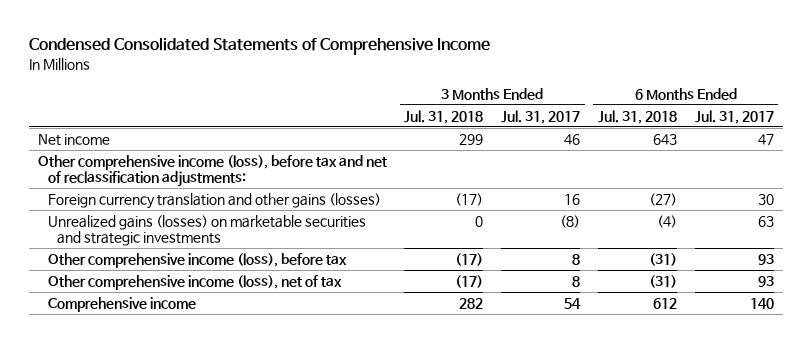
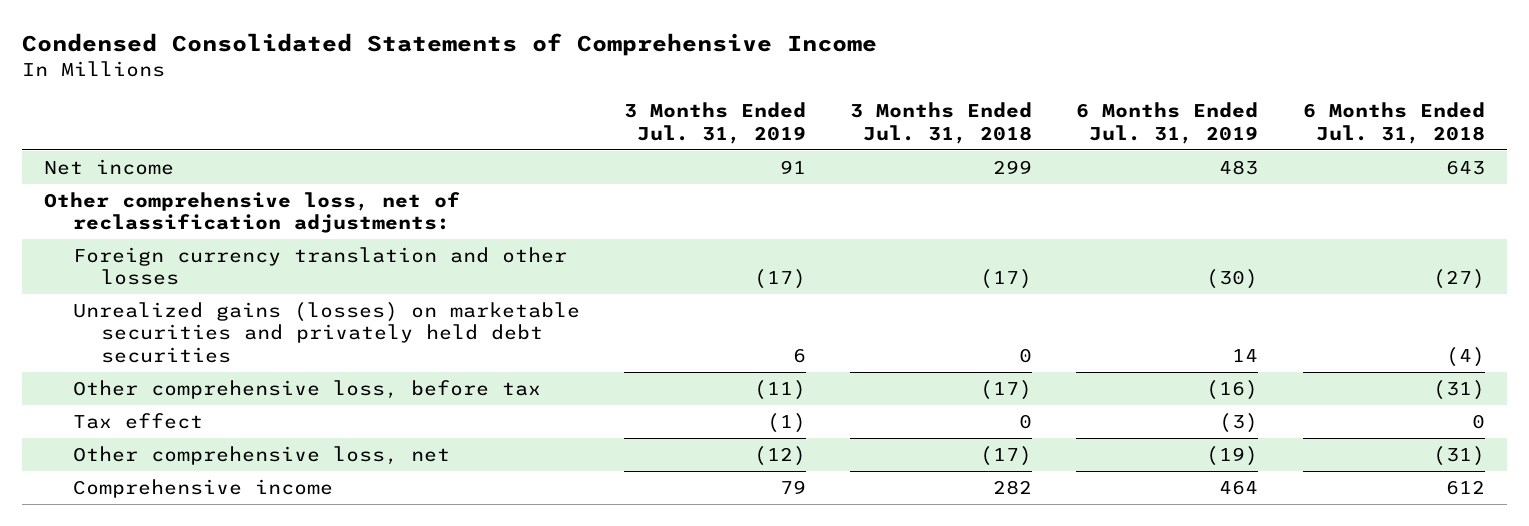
- | 3 Months Ended Jul. 31, 2018 | 3 Months Ended Jul. 31, 2017 | 6 Months Ended Jul. 31, 2018 | 6 Months Ended Jul. 31, 2017
+ | 3 Months Ended Jul. 31, 2019 | 3 Months Ended Jul. 31, 2018 | 6 Months Ended Jul. 31, 2019 | 6 Months Ended Jul. 31, 2018
- Other comprehensive income (loss), before tax and net of reclassification adjustments:
- Foreign currency translation and other gains (losses) | (17) | 16 | (27) | 30
- Unrealized gains (losses) on marketable securities and strategic investments | 0 | (8) | (4) | 63
- Other comprehensive income (loss), before tax | (17) | 8 | (31) | 93
- Other comprehensive income (loss), net of tax | (17) | 8 | (31) | 93
+ Other comprehensive loss, net of reclassification adjustments:
+ Foreign currency translation and other losses | (17) | (17) | (30) | (27)
+ Unrealized gains (losses) on marketable securities and privately held debt securities | 6 | 0 | 14 | (4)
+ Other comprehensive loss, before tax | (11) | (17) | (16) | (31)
+ Tax effect | (1) | 0 | (3) | 0
+ Other comprehensive loss, net | (12) | (17) | (19) | (31)

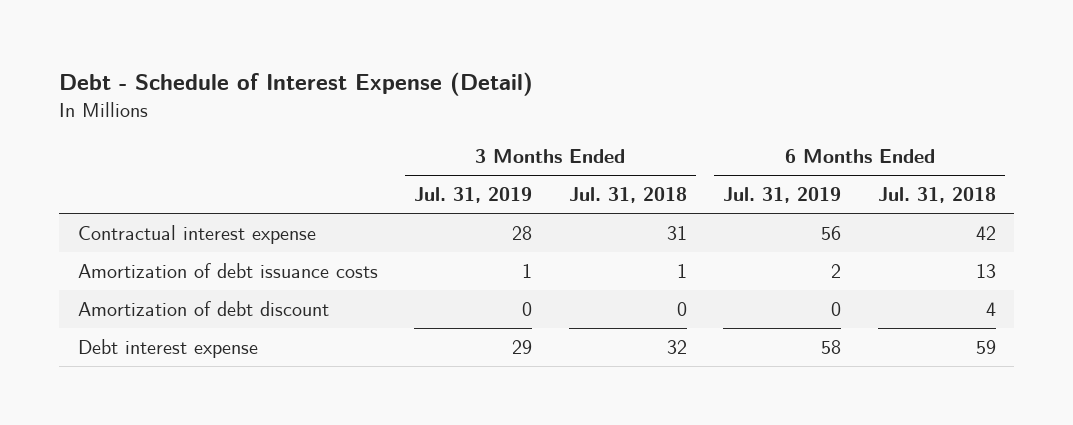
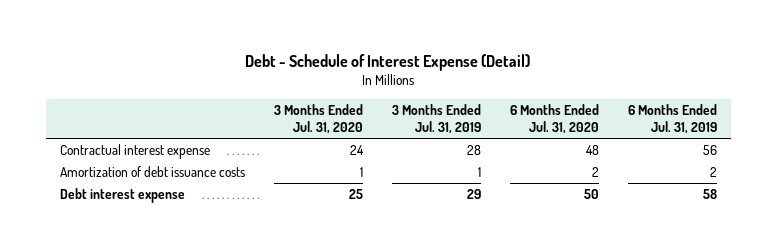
- | 3 Months Ended Jul. 31, 2019 | 3 Months Ended Jul. 31, 2018 | 6 Months Ended Jul. 31, 2019 | 6 Months Ended Jul. 31, 2018
+ | 3 Months Ended Jul. 31, 2020 | 3 Months Ended Jul. 31, 2019 | 6 Months Ended Jul. 31, 2020 | 6 Months Ended Jul. 31, 2019
- Amortization of debt discount | 0 | 0 | 0 | 4

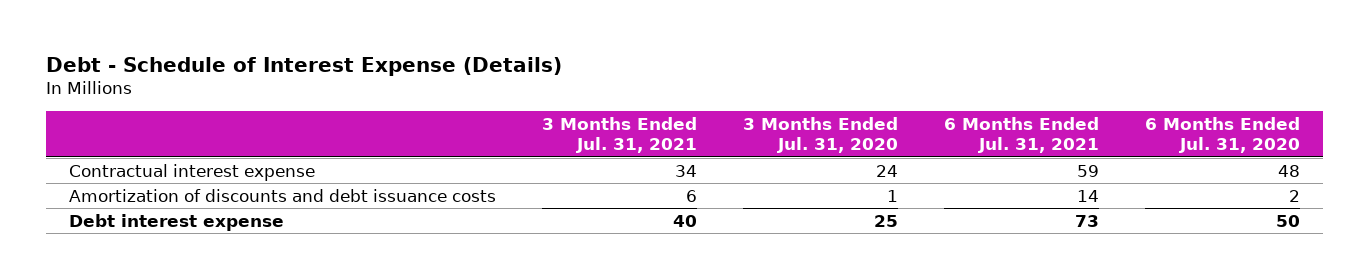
- Debt - Schedule of Interest Expense (Detail)
+ Debt - Schedule of Interest Expense (Details)
- | 3 Months Ended Jul. 31, 2020 | 3 Months Ended Jul. 31, 2019 | 6 Months Ended Jul. 31, 2020 | 6 Months Ended Jul. 31, 2019
+ | 3 Months Ended Jul. 31, 2021 | 3 Months Ended Jul. 31, 2020 | 6 Months Ended Jul. 31, 2021 | 6 Months Ended Jul. 31, 2020
- Amortization of debt issuance costs | 1 | 1 | 2 | 2
+ Amortization of discounts and debt issuance costs | 6 | 1 | 14 | 2

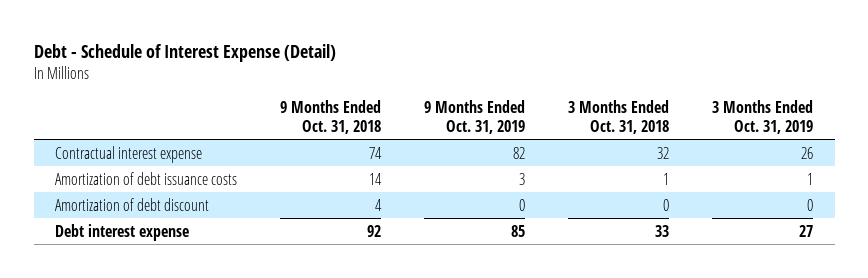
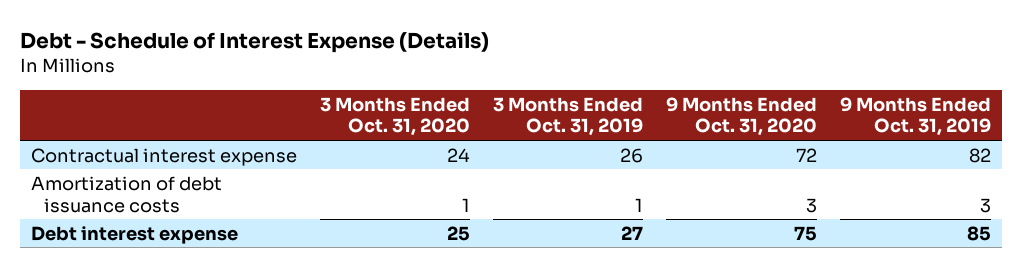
- Debt - Schedule of Interest Expense (Detail)
+ Debt - Schedule of Interest Expense (Details)
- | 9 Months Ended Oct. 31, 2018 | 9 Months Ended Oct. 31, 2019 | 3 Months Ended Oct. 31, 2018 | 3 Months Ended Oct. 31, 2019
+ | 3 Months Ended Oct. 31, 2020 | 3 Months Ended Oct. 31, 2019 | 9 Months Ended Oct. 31, 2020 | 9 Months Ended Oct. 31, 2019
- Amortization of debt discount | 4 | 0 | 0 | 0

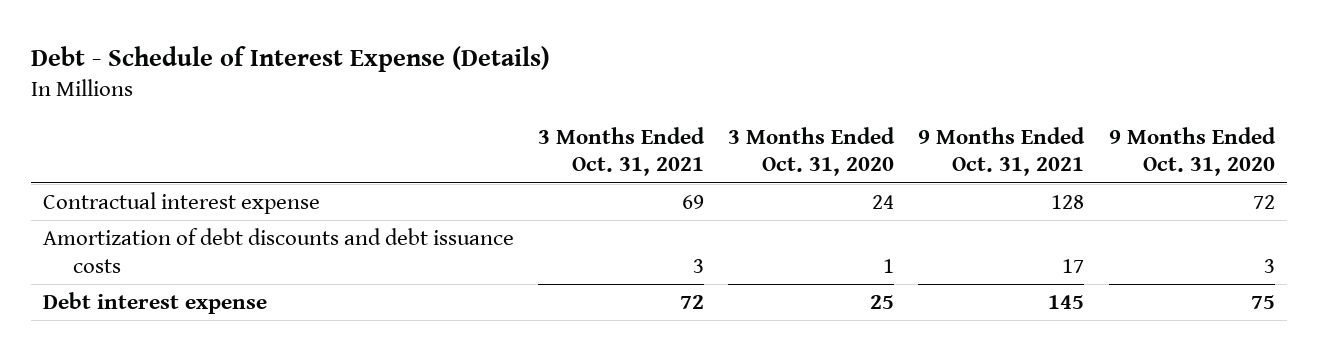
- | 3 Months Ended Oct. 31, 2020 | 3 Months Ended Oct. 31, 2019 | 9 Months Ended Oct. 31, 2020 | 9 Months Ended Oct. 31, 2019
+ | 3 Months Ended Oct. 31, 2021 | 3 Months Ended Oct. 31, 2020 | 9 Months Ended Oct. 31, 2021 | 9 Months Ended Oct. 31, 2020
- Amortization of debt issuance costs | 1 | 1 | 3 | 3
+ Amortization of debt discounts and debt issuance costs | 3 | 1 | 17 | 3

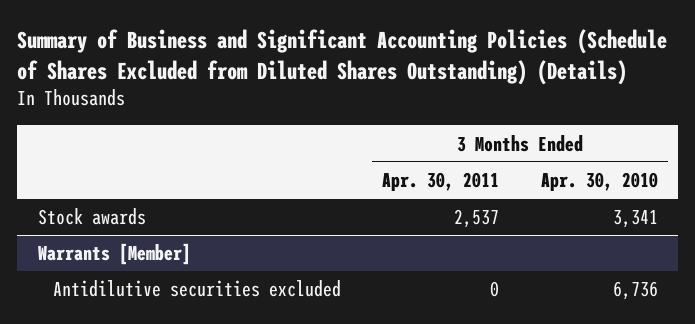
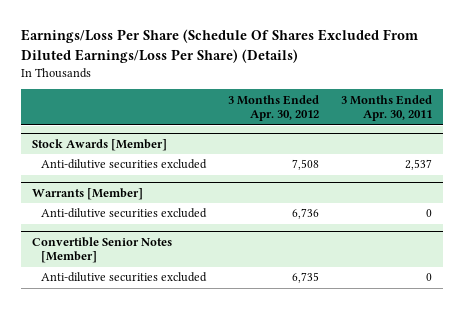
- Summary of Business and Significant Accounting Policies (Schedule of Shares Excluded from Diluted Shares Outstanding) (Details)
+ Earnings/Loss Per Share (Schedule Of Shares Excluded From Diluted Earnings/Loss Per Share) (Details)
- | 3 Months Ended Apr. 30, 2011 | 3 Months Ended Apr. 30, 2010
+ | 3 Months Ended Apr. 30, 2012 | 3 Months Ended Apr. 30, 2011
- Stock awards | 2,537 | 3,341
+ Stock Awards [Member]
+ Anti-dilutive securities excluded | 7,508 | 2,537
@ Warrants [Member]
- Antidilutive securities excluded | 0 | 6,736
+ Anti-dilutive securities excluded | 6,736 | 0
+ Convertible Senior Notes [Member]
+ Anti-dilutive securities excluded | 6,735 | 0

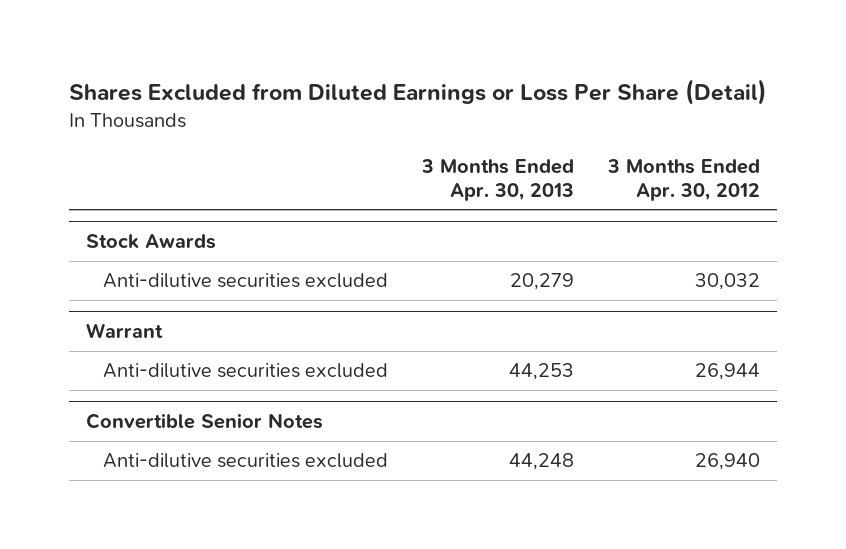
- Earnings/Loss Per Share (Schedule Of Shares Excluded From Diluted Earnings/Loss Per Share) (Details)
+ Shares Excluded from Diluted Earnings or Loss Per Share (Detail)
- | 3 Months Ended Apr. 30, 2012 | 3 Months Ended Apr. 30, 2011
+ | 3 Months Ended Apr. 30, 2013 | 3 Months Ended Apr. 30, 2012
- Stock Awards [Member]
- Anti-dilutive securities excluded | 7,508 | 2,537
- Warrants [Member]
- Anti-dilutive securities excluded | 6,736 | 0
- Convertible Senior Notes [Member]
- Anti-dilutive securities excluded | 6,735 | 0
+ Stock Awards
+ Anti-dilutive securities excluded | 20,279 | 30,032
+ Warrant
+ Anti-dilutive securities excluded | 44,253 | 26,944
+ Convertible Senior Notes
+ Anti-dilutive securities excluded | 44,248 | 26,940

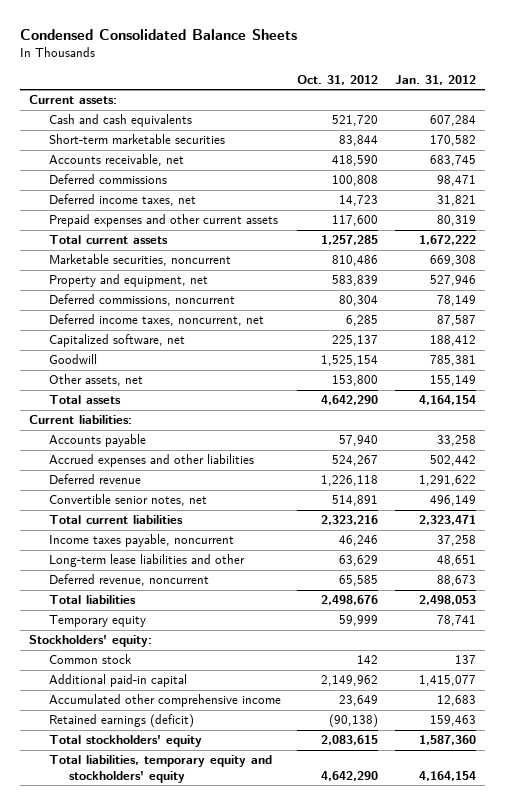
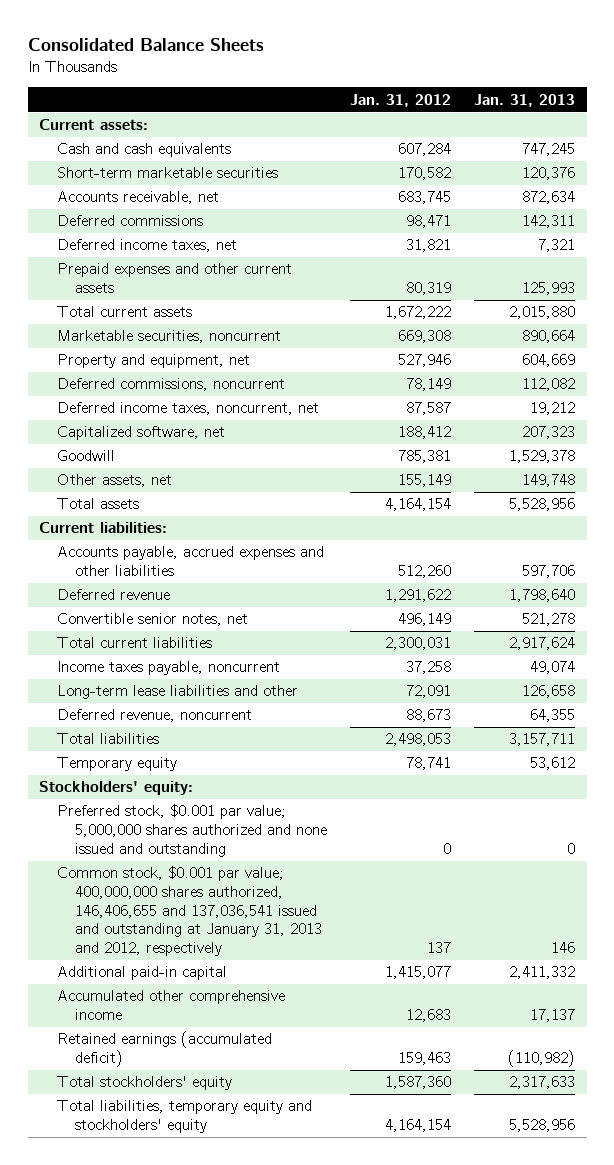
- Condensed Consolidated Balance Sheets
+ Consolidated Balance Sheets
- | Oct. 31, 2012 | Jan. 31, 2012
+ | Jan. 31, 2012 | Jan. 31, 2013
- Accounts payable | 57,940 | 33,258
- Accrued expenses and other liabilities | 524,267 | 502,442
+ Accounts payable, accrued expenses and other liabilities | 512,260 | 597,706
- Total current liabilities | 2,323,216 | 2,323,471
+ Total current liabilities | 2,300,031 | 2,917,624
- Long-term lease liabilities and other | 63,629 | 48,651
+ Long-term lease liabilities and other | 72,091 | 126,658
- Common stock | 142 | 137
+ Preferred stock, $0.001 par value; 5,000,000 shares authorized and none issued and outstanding | 0 | 0
+ Common stock, $0.001 par value; 400,000,000 shares authorized, 146,406,655 and 137,036,541 issued and outstanding at January 31, 2013 and 2012, respectively | 137 | 146
- Retained earnings (deficit) | (90,138) | 159,463
+ Retained earnings (accumulated deficit) | 159,463 | (110,982)

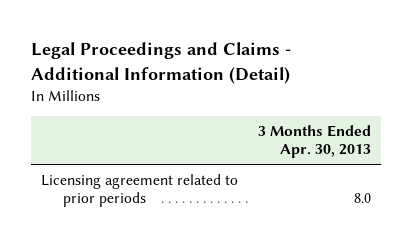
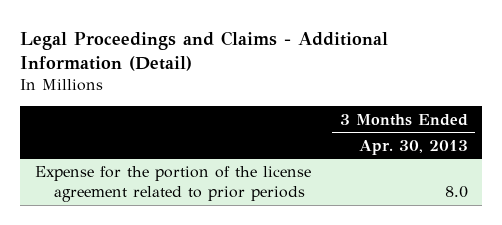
- Licensing agreement related to prior periods | 8.0
+ Expense for the portion of the license agreement related to prior periods | 8.0

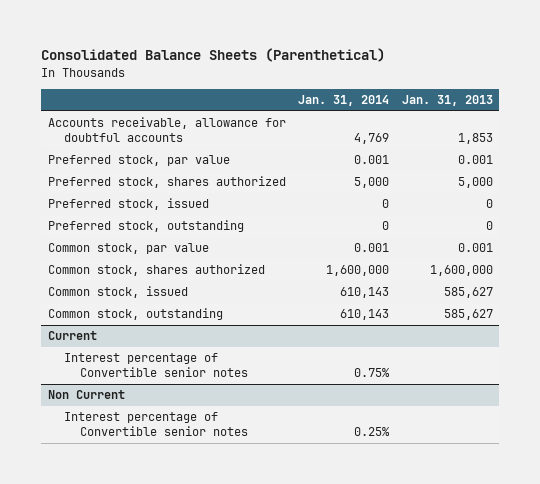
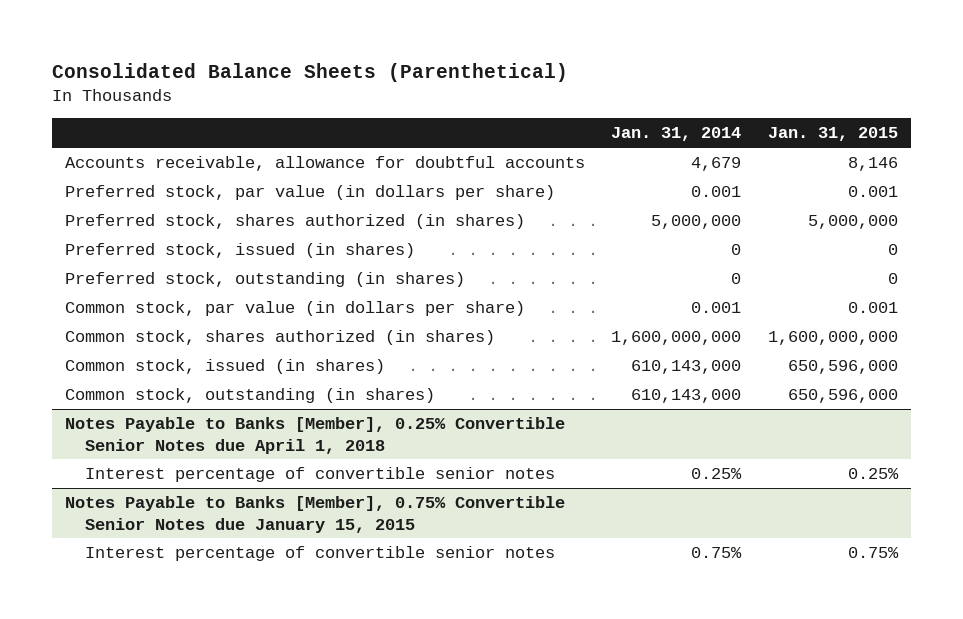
- | Jan. 31, 2014 | Jan. 31, 2013
+ | Jan. 31, 2014 | Jan. 31, 2015
- Accounts receivable, allowance for doubtful accounts | 4,769 | 1,853
- Preferred stock, par value | 0.001 | 0.001
- Preferred stock, shares authorized | 5,000 | 5,000
- Preferred stock, issued | 0 | 0
- Preferred stock, outstanding | 0 | 0
- Common stock, par value | 0.001 | 0.001
- Common stock, shares authorized | 1,600,000 | 1,600,000
- Common stock, issued | 610,143 | 585,627
- Common stock, outstanding | 610,143 | 585,627
- Current
- Interest percentage of Convertible senior notes | 0.75% |
- Non Current
- Interest percentage of Convertible senior notes | 0.25% |
+ Accounts receivable, allowance for doubtful accounts | 4,679 | 8,146
+ Preferred stock, par value (in dollars per share) | 0.001 | 0.001
+ Preferred stock, shares authorized (in shares) | 5,000,000 | 5,000,000
+ Preferred stock, issued (in shares) | 0 | 0
+ Preferred stock, outstanding (in shares) | 0 | 0
+ Common stock, par value (in dollars per share) | 0.001 | 0.001
+ Common stock, shares authorized (in shares) | 1,600,000,000 | 1,600,000,000
+ Common stock, issued (in shares) | 610,143,000 | 650,596,000
+ Common stock, outstanding (in shares) | 610,143,000 | 650,596,000
+ Notes Payable to Banks [Member], 0.25% Convertible Senior Notes due April 1, 2018
+ Interest percentage of convertible senior notes | 0.25% | 0.25%
+ Notes Payable to Banks [Member], 0.75% Convertible Senior Notes due January 15, 2015
+ Interest percentage of convertible senior notes | 0.75% | 0.75%

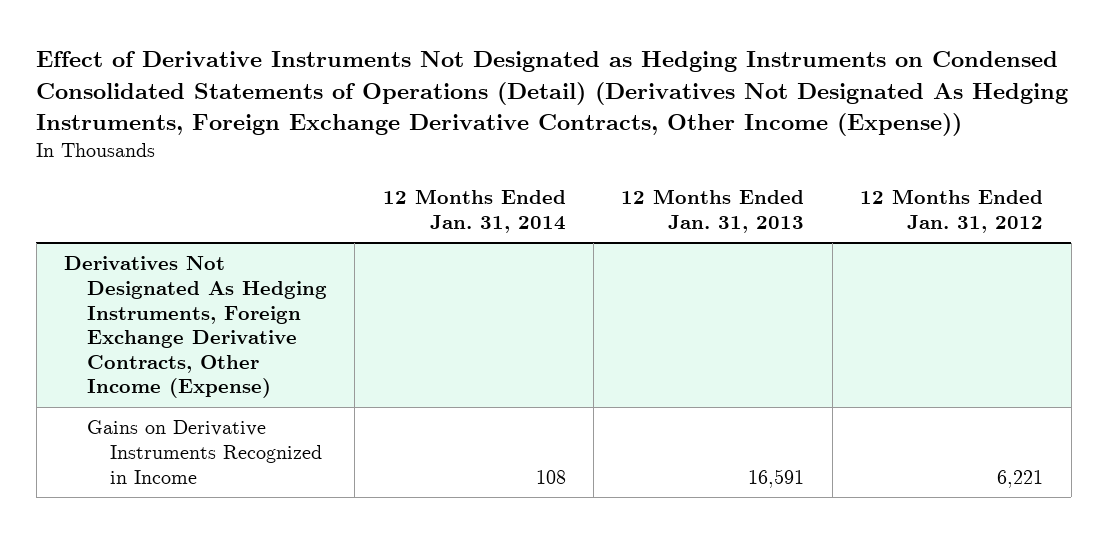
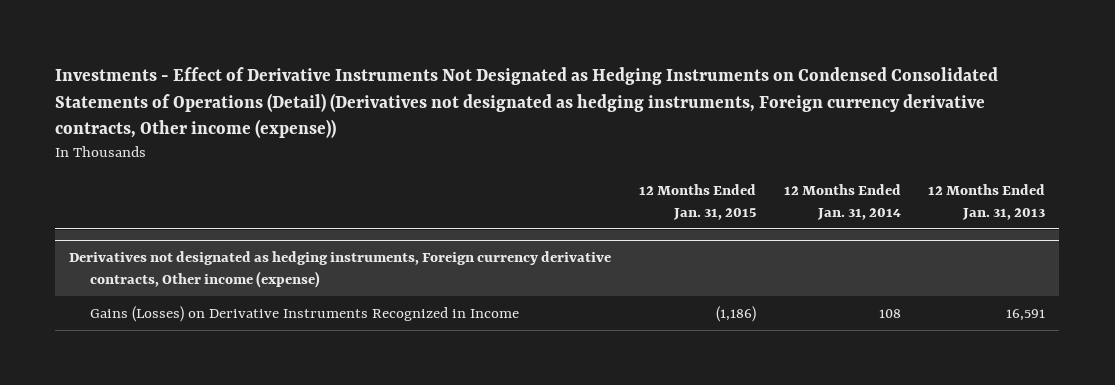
- Effect of Derivative Instruments Not Designated as Hedging Instruments on Condensed Consolidated Statements of Operations (Detail) (Derivatives Not Designated As Hedging Instruments, Foreign Exchange Derivative Contracts, Other Income (Expense))
+ Investments - Effect of Derivative Instruments Not Designated as Hedging Instruments on Condensed Consolidated Statements of Operations (Detail) (Derivatives not designated as hedging instruments, Foreign currency derivative contracts, Other income (expense))
- | 12 Months Ended Jan. 31, 2014 | 12 Months Ended Jan. 31, 2013 | 12 Months Ended Jan. 31, 2012
+ | 12 Months Ended Jan. 31, 2015 | 12 Months Ended Jan. 31, 2014 | 12 Months Ended Jan. 31, 2013
- Derivatives Not Designated As Hedging Instruments, Foreign Exchange Derivative Contracts, Other Income (Expense)
- Gains on Derivative Instruments Recognized in Income | 108 | 16,591 | 6,221
+ Derivatives not designated as hedging instruments, Foreign currency derivative contracts, Other income (expense)
+ Gains (Losses) on Derivative Instruments Recognized in Income | (1,186) | 108 | 16,591

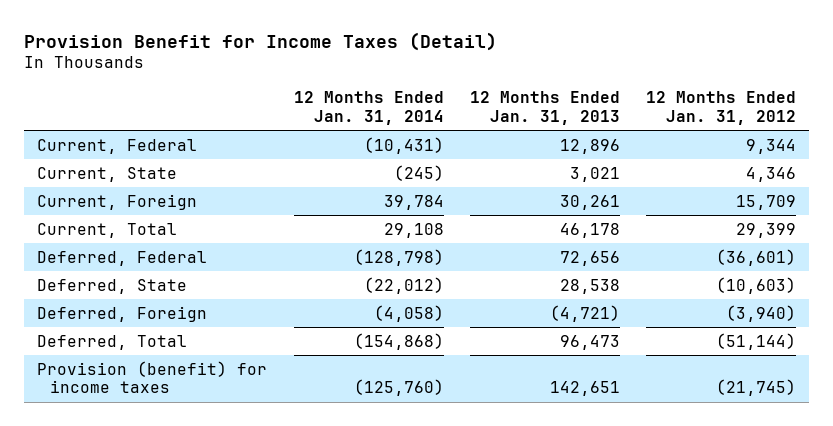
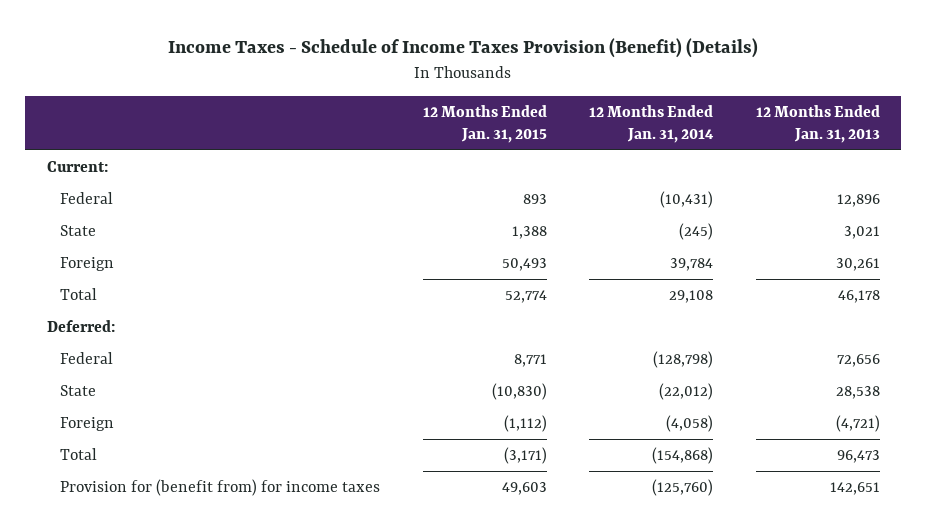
- Provision Benefit for Income Taxes (Detail)
+ Income Taxes - Schedule of Income Taxes Provision (Benefit) (Details)
- | 12 Months Ended Jan. 31, 2014 | 12 Months Ended Jan. 31, 2013 | 12 Months Ended Jan. 31, 2012
+ | 12 Months Ended Jan. 31, 2015 | 12 Months Ended Jan. 31, 2014 | 12 Months Ended Jan. 31, 2013
- Current, Federal | (10,431) | 12,896 | 9,344
- Current, State | (245) | 3,021 | 4,346
- Current, Foreign | 39,784 | 30,261 | 15,709
- Current, Total | 29,108 | 46,178 | 29,399
- Deferred, Federal | (128,798) | 72,656 | (36,601)
- Deferred, State | (22,012) | 28,538 | (10,603)
- Deferred, Foreign | (4,058) | (4,721) | (3,940)
- Deferred, Total | (154,868) | 96,473 | (51,144)
- Provision (benefit) for income taxes | (125,760) | 142,651 | (21,745)
+ Current:
+ Federal | 893 | (10,431) | 12,896
+ State | 1,388 | (245) | 3,021
+ Foreign | 50,493 | 39,784 | 30,261
+ Total | 52,774 | 29,108 | 46,178
+ Deferred:
+ Federal | 8,771 | (128,798) | 72,656
+ State | (10,830) | (22,012) | 28,538
+ Foreign | (1,112) | (4,058) | (4,721)
+ Total | (3,171) | (154,868) | 96,473
+ Provision for (benefit from) for income taxes | 49,603 | (125,760) | 142,651

